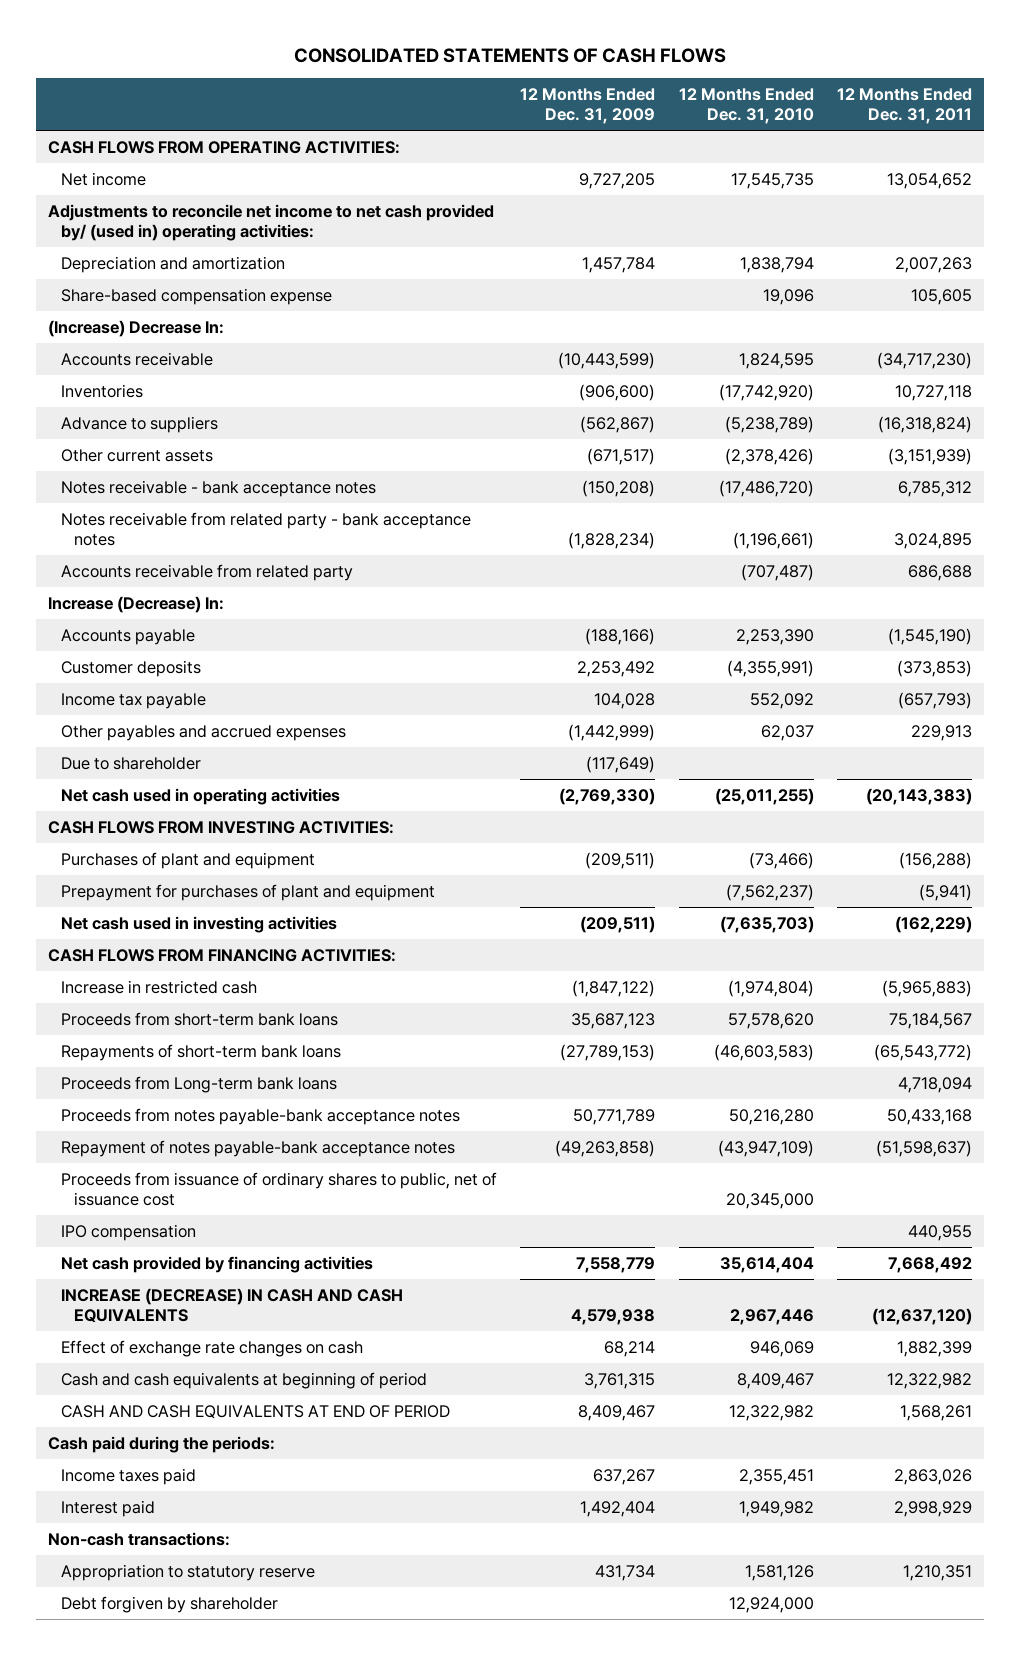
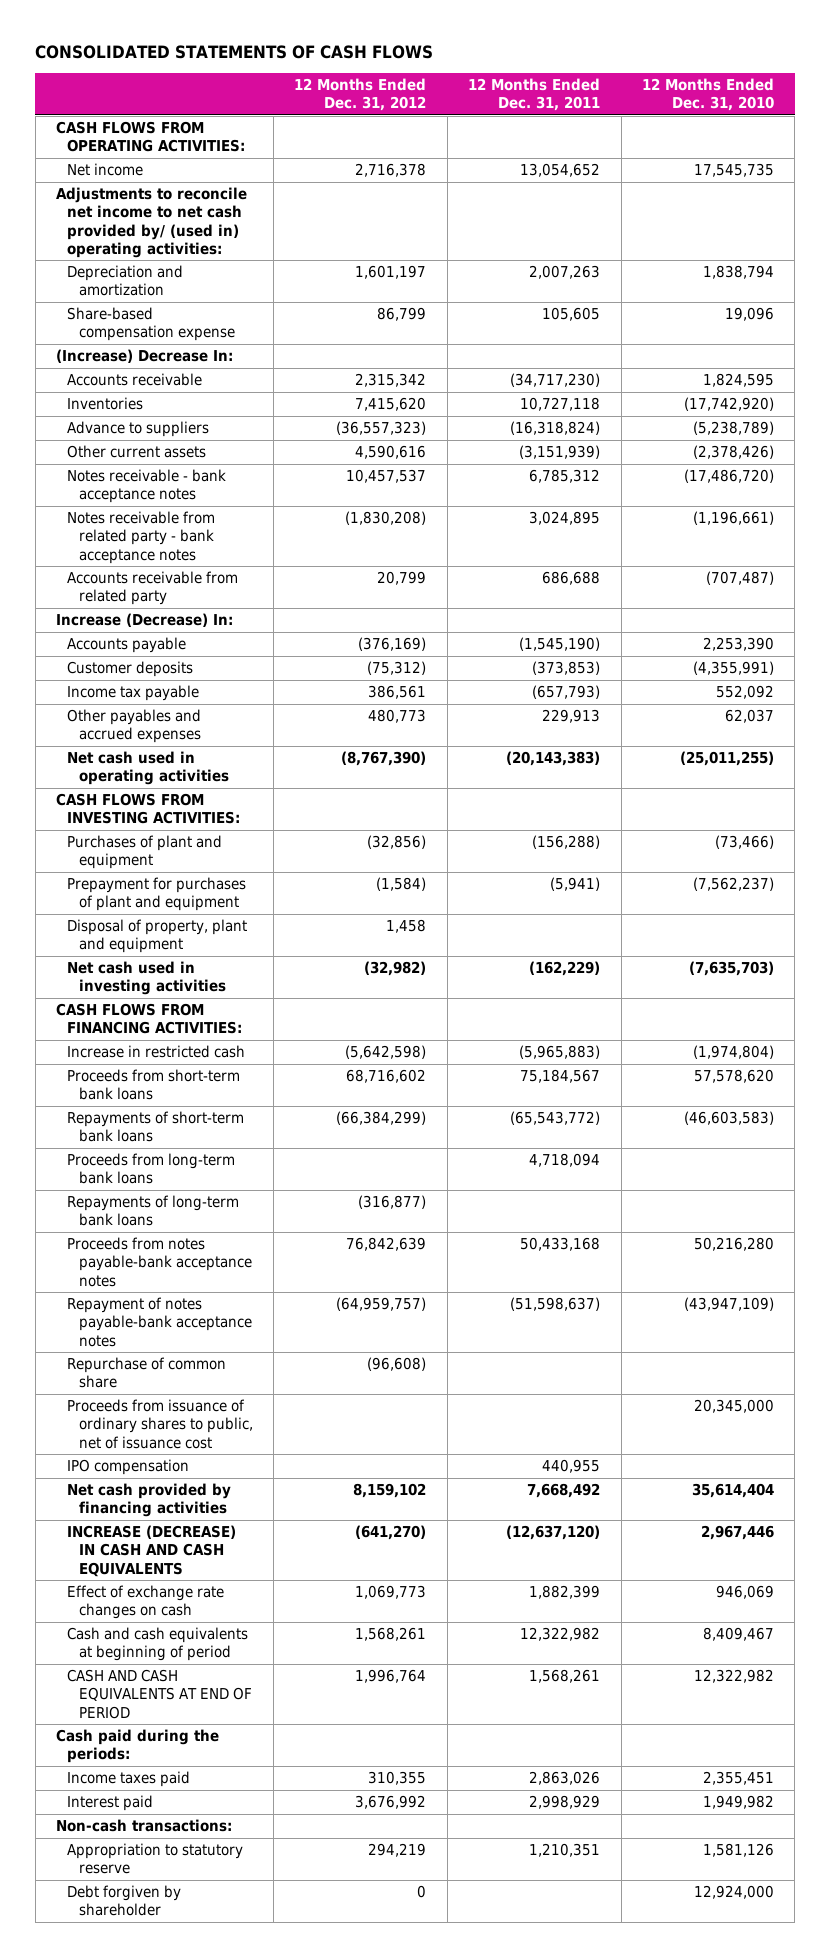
- | 12 Months Ended Dec. 31, 2009 | 12 Months Ended Dec. 31, 2010 | 12 Months Ended Dec. 31, 2011
+ | 12 Months Ended Dec. 31, 2012 | 12 Months Ended Dec. 31, 2011 | 12 Months Ended Dec. 31, 2010
- Due to shareholder | (117,649) | |
+ Disposal of property, plant and equipment | 1,458 | |
- Proceeds from Long-term bank loans | | | 4,718,094
+ Proceeds from long-term bank loans | | 4,718,094 |
+ Repayments of long-term bank loans | (316,877) | |
+ Repurchase of common share | (96,608) | |

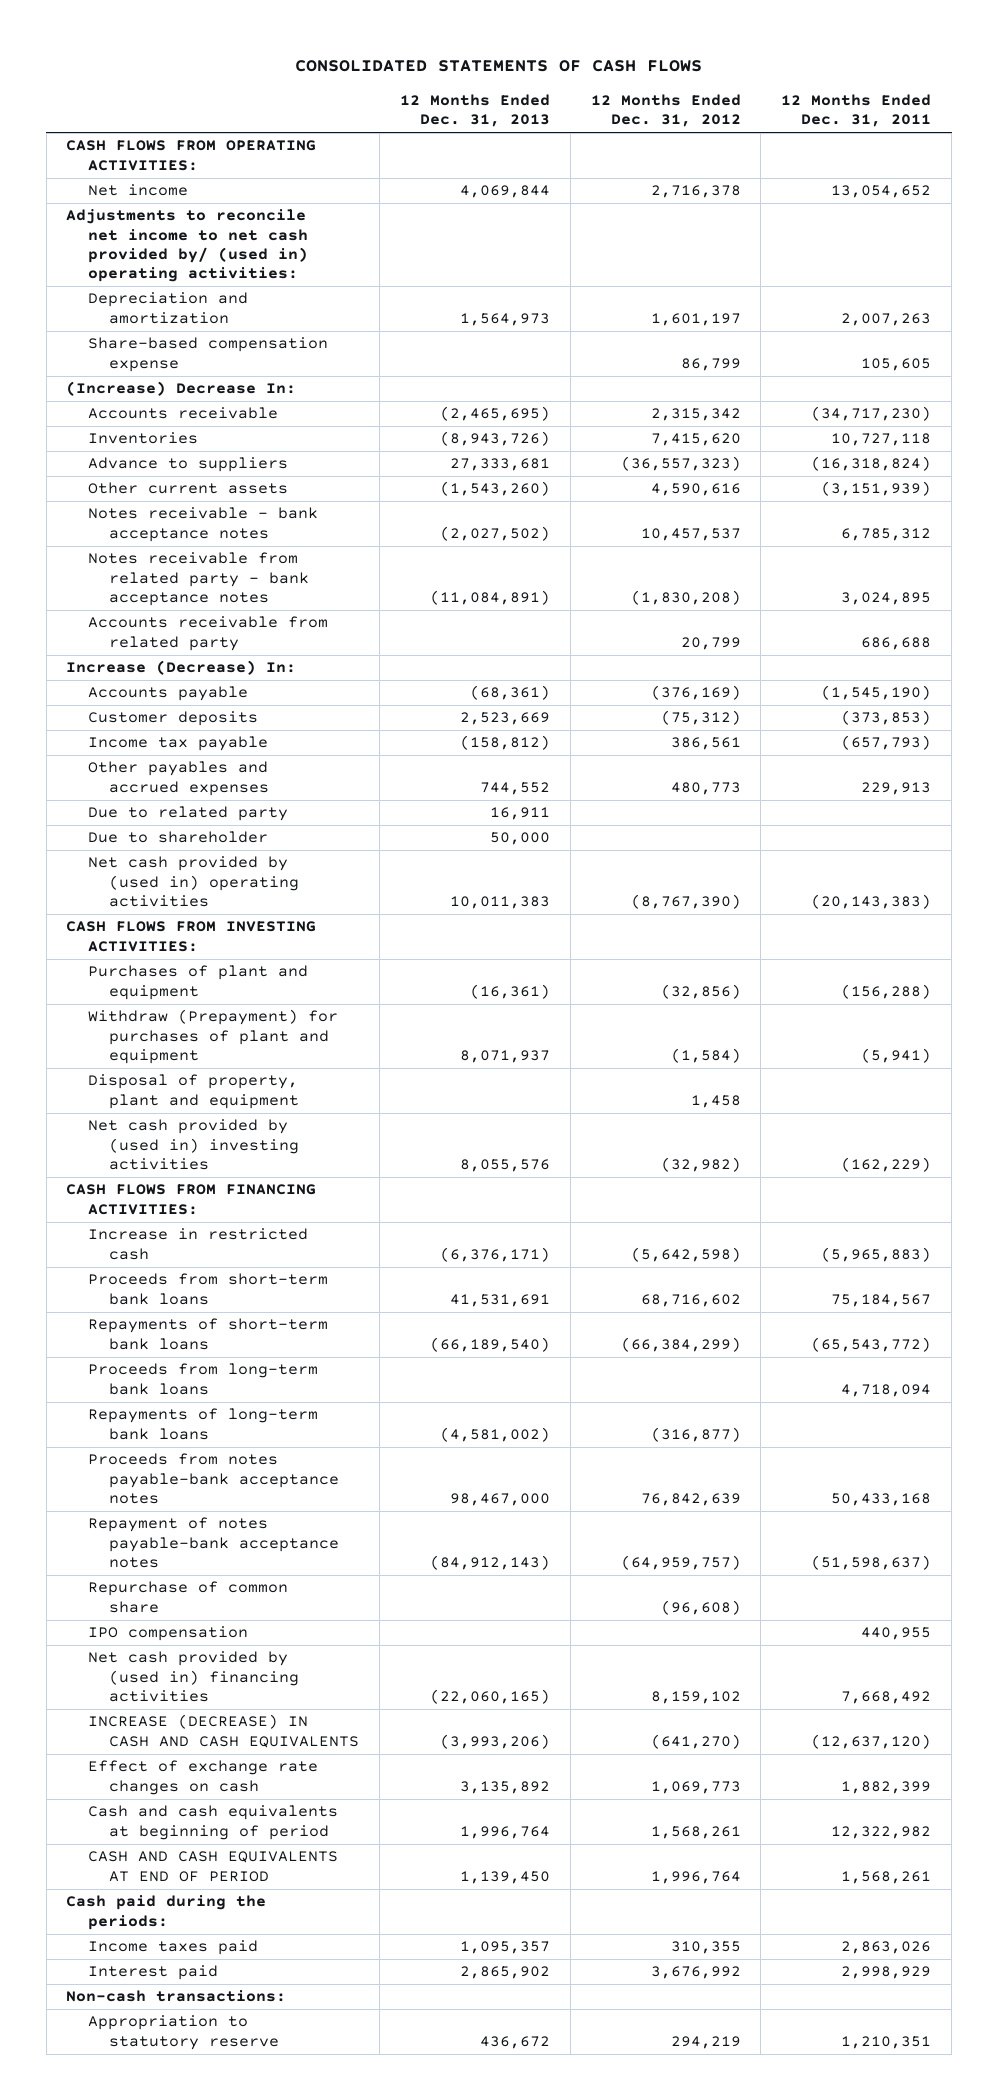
- | 12 Months Ended Dec. 31, 2012 | 12 Months Ended Dec. 31, 2011 | 12 Months Ended Dec. 31, 2010
+ | 12 Months Ended Dec. 31, 2013 | 12 Months Ended Dec. 31, 2012 | 12 Months Ended Dec. 31, 2011
- Net cash used in operating activities | (8,767,390) | (20,143,383) | (25,011,255)
+ Due to related party | 16,911 | |
+ Due to shareholder | 50,000 | |
+ Net cash provided by (used in) operating activities | 10,011,383 | (8,767,390) | (20,143,383)
- Prepayment for purchases of plant and equipment | (1,584) | (5,941) | (7,562,237)
+ Withdraw (Prepayment) for purchases of plant and equipment | 8,071,937 | (1,584) | (5,941)
- Net cash used in investing activities | (32,982) | (162,229) | (7,635,703)
+ Net cash provided by (used in) investing activities | 8,055,576 | (32,982) | (162,229)
- Proceeds from issuance of ordinary shares to public, net of issuance cost | | | 20,345,000
- Net cash provided by financing activities | 8,159,102 | 7,668,492 | 35,614,404
+ Net cash provided by (used in) financing activities | (22,060,165) | 8,159,102 | 7,668,492
- Debt forgiven by shareholder | 0 | | 12,924,000

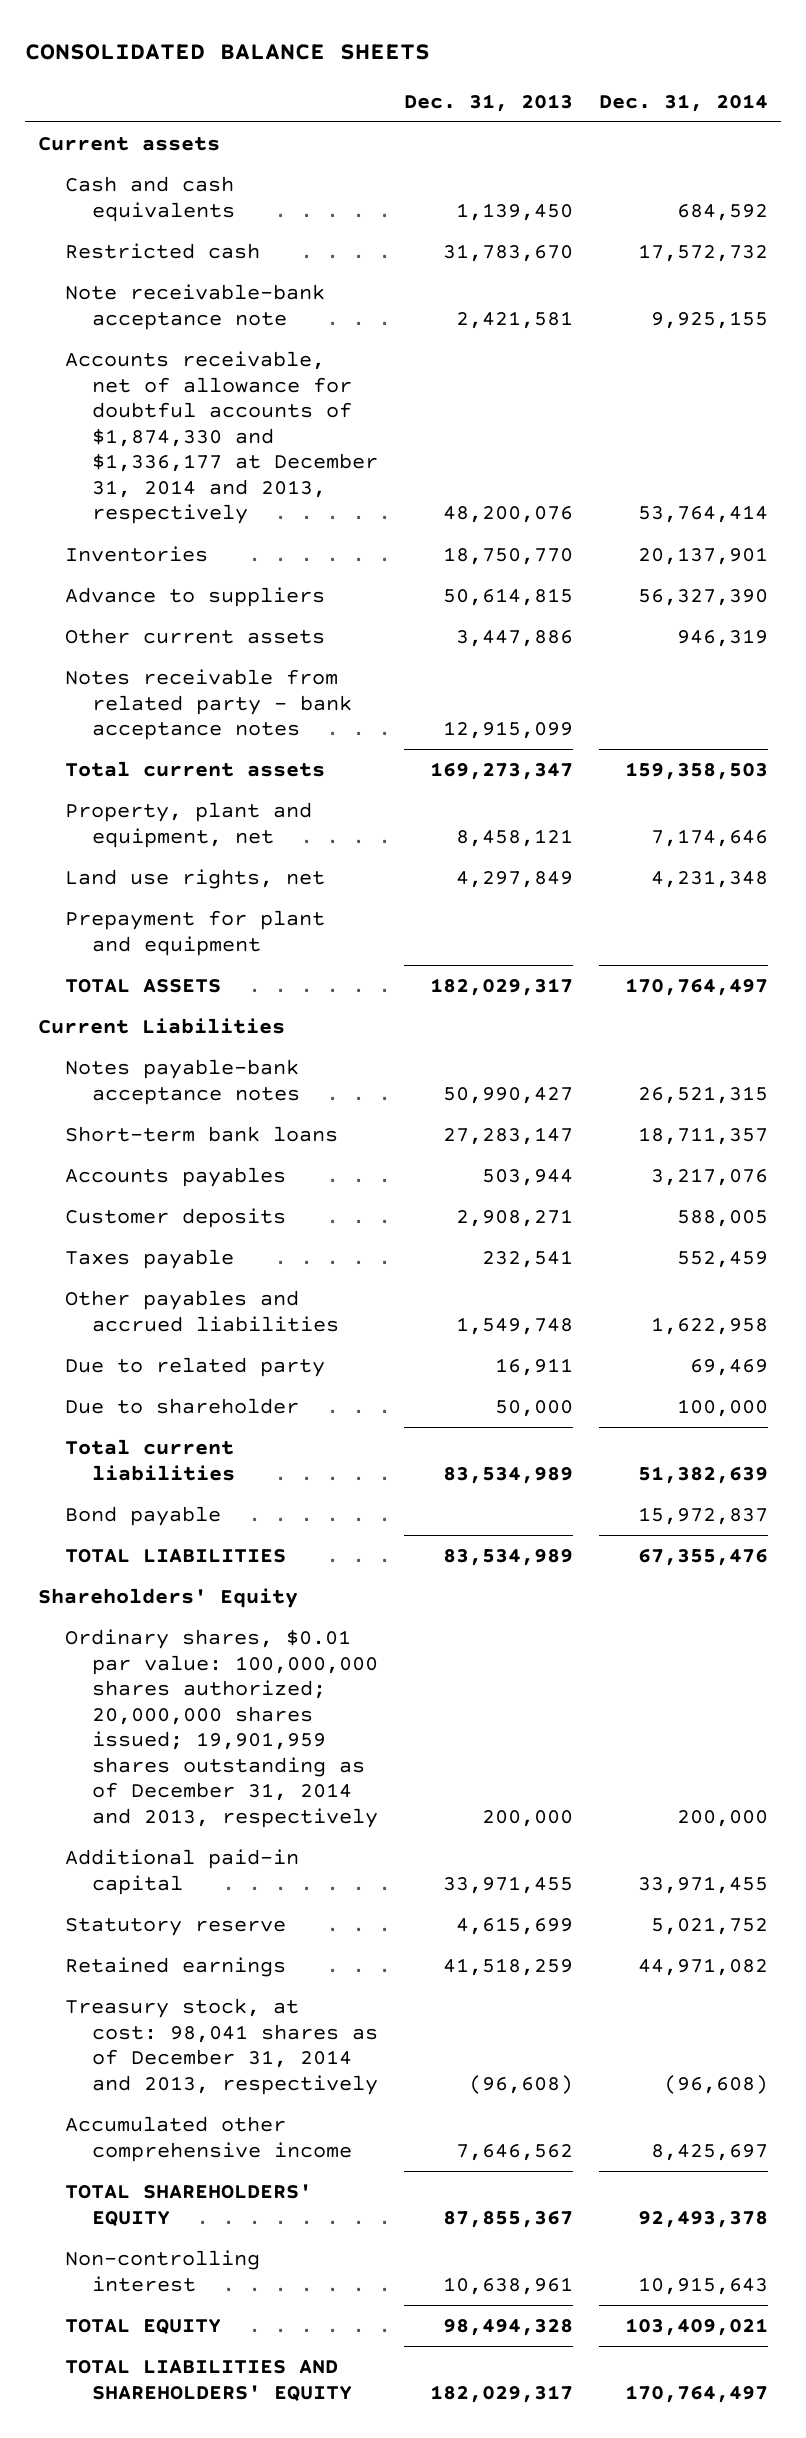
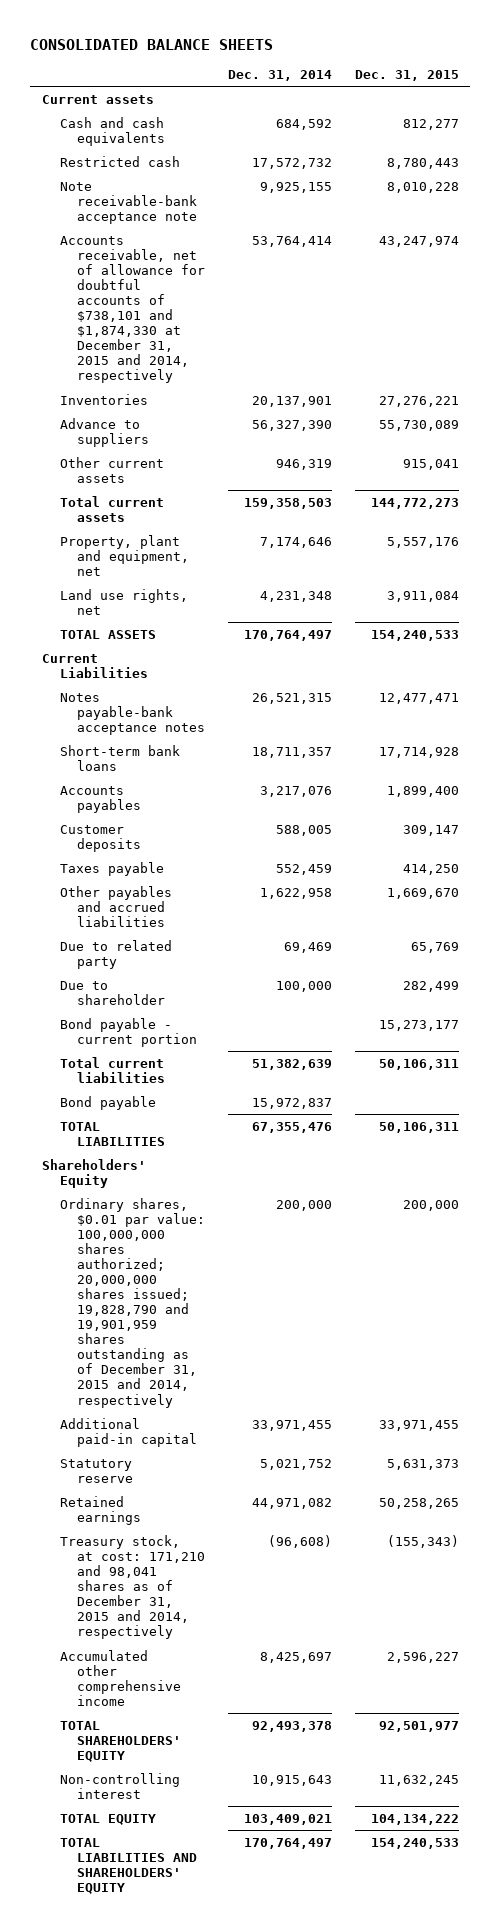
- | Dec. 31, 2013 | Dec. 31, 2014
+ | Dec. 31, 2014 | Dec. 31, 2015
- Accounts receivable, net of allowance for doubtful accounts of $1,874,330 and $1,336,177 at December 31, 2014 and 2013, respectively | 48,200,076 | 53,764,414
+ Accounts receivable, net of allowance for doubtful accounts of $738,101 and $1,874,330 at December 31, 2015 and 2014, respectively | 53,764,414 | 43,247,974
- Notes receivable from related party - bank acceptance notes | 12,915,099 |
- Prepayment for plant and equipment
+ Bond payable - current portion | | 15,273,177
- Ordinary shares, $0.01 par value: 100,000,000 shares authorized; 20,000,000 shares issued; 19,901,959 shares outstanding as of December 31, 2014 and 2013, respectively | 200,000 | 200,000
+ Ordinary shares, $0.01 par value: 100,000,000 shares authorized; 20,000,000 shares issued; 19,828,790 and 19,901,959 shares outstanding as of December 31, 2015 and 2014, respectively | 200,000 | 200,000
- Treasury stock, at cost: 98,041 shares as of December 31, 2014 and 2013, respectively | (96,608) | (96,608)
+ Treasury stock, at cost: 171,210 and 98,041 shares as of December 31, 2015 and 2014, respectively | (96,608) | (155,343)

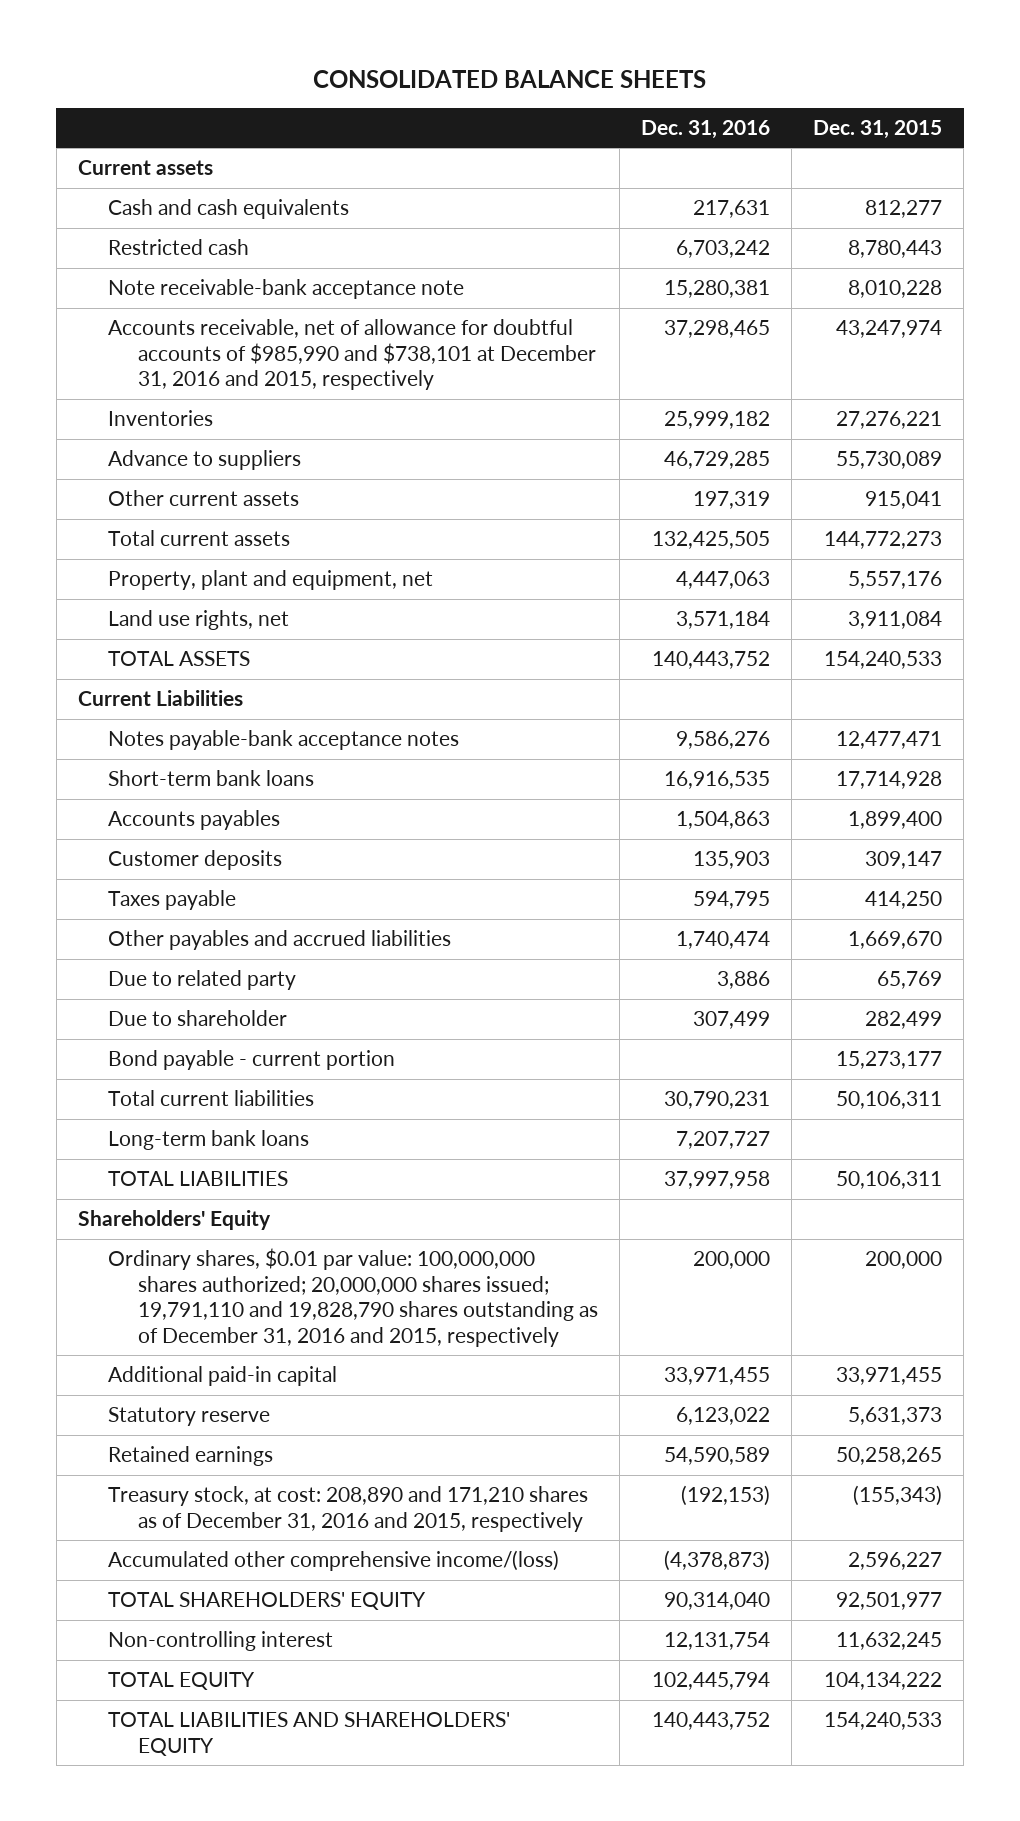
- | Dec. 31, 2014 | Dec. 31, 2015
+ | Dec. 31, 2016 | Dec. 31, 2015
- Accounts receivable, net of allowance for doubtful accounts of $738,101 and $1,874,330 at December 31, 2015 and 2014, respectively | 53,764,414 | 43,247,974
+ Accounts receivable, net of allowance for doubtful accounts of $985,990 and $738,101 at December 31, 2016 and 2015, respectively | 37,298,465 | 43,247,974
- Bond payable | 15,972,837 |
+ Long-term bank loans | 7,207,727 |
- Ordinary shares, $0.01 par value: 100,000,000 shares authorized; 20,000,000 shares issued; 19,828,790 and 19,901,959 shares outstanding as of December 31, 2015 and 2014, respectively | 200,000 | 200,000
+ Ordinary shares, $0.01 par value: 100,000,000 shares authorized; 20,000,000 shares issued; 19,791,110 and 19,828,790 shares outstanding as of December 31, 2016 and 2015, respectively | 200,000 | 200,000
- Treasury stock, at cost: 171,210 and 98,041 shares as of December 31, 2015 and 2014, respectively | (96,608) | (155,343)
- Accumulated other comprehensive income | 8,425,697 | 2,596,227
+ Treasury stock, at cost: 208,890 and 171,210 shares as of December 31, 2016 and 2015, respectively | (192,153) | (155,343)
+ Accumulated other comprehensive income/(loss) | (4,378,873) | 2,596,227

